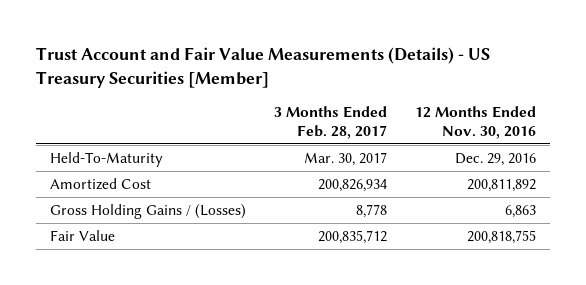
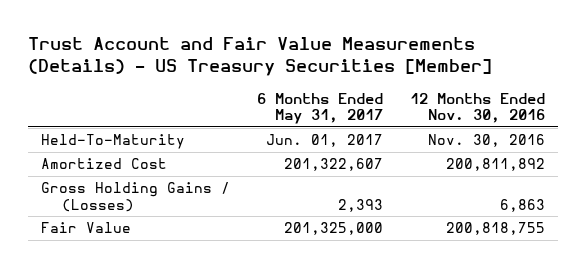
- | 3 Months Ended Feb. 28, 2017 | 12 Months Ended Nov. 30, 2016
+ | 6 Months Ended May 31, 2017 | 12 Months Ended Nov. 30, 2016
- Held-To-Maturity | Mar. 30, 2017 | Dec. 29, 2016
+ Held-To-Maturity | Jun. 01, 2017 | Nov. 30, 2016

